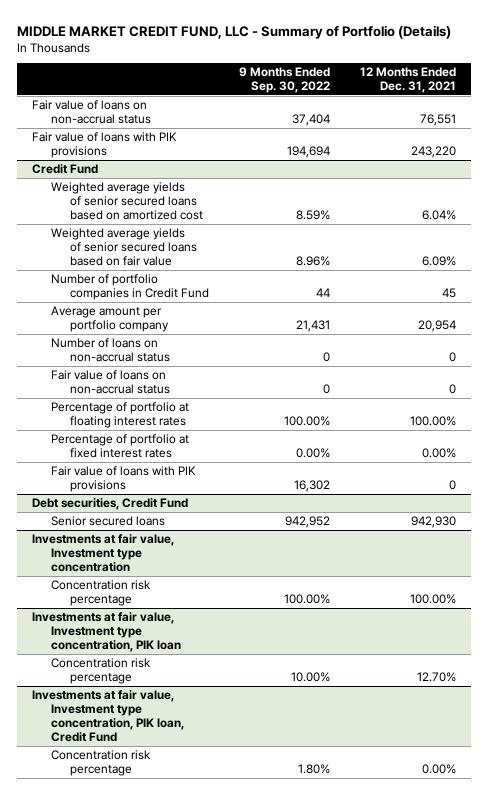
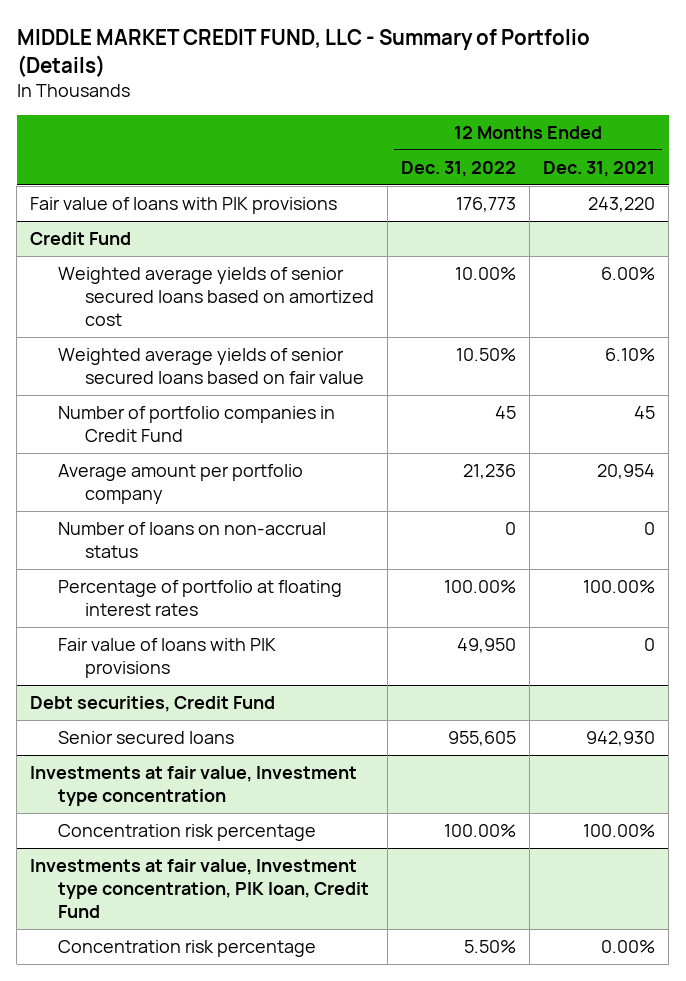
- | 9 Months Ended Sep. 30, 2022 | 12 Months Ended Dec. 31, 2021
+ | 12 Months Ended Dec. 31, 2022 | 12 Months Ended Dec. 31, 2021
- Fair value of loans on non-accrual status | 37,404 | 76,551
@ Credit Fund
- Weighted average yields of senior secured loans based on amortized cost | 8.59% | 6.04%
- Weighted average yields of senior secured loans based on fair value | 8.96% | 6.09%
+ Weighted average yields of senior secured loans based on amortized cost | 10.00% | 6.00%
+ Weighted average yields of senior secured loans based on fair value | 10.50% | 6.10%
- Fair value of loans on non-accrual status | 0 | 0
- Percentage of portfolio at fixed interest rates | 0.00% | 0.00%
- Investments at fair value, Investment type concentration, PIK loan
- Concentration risk percentage | 10.00% | 12.70%

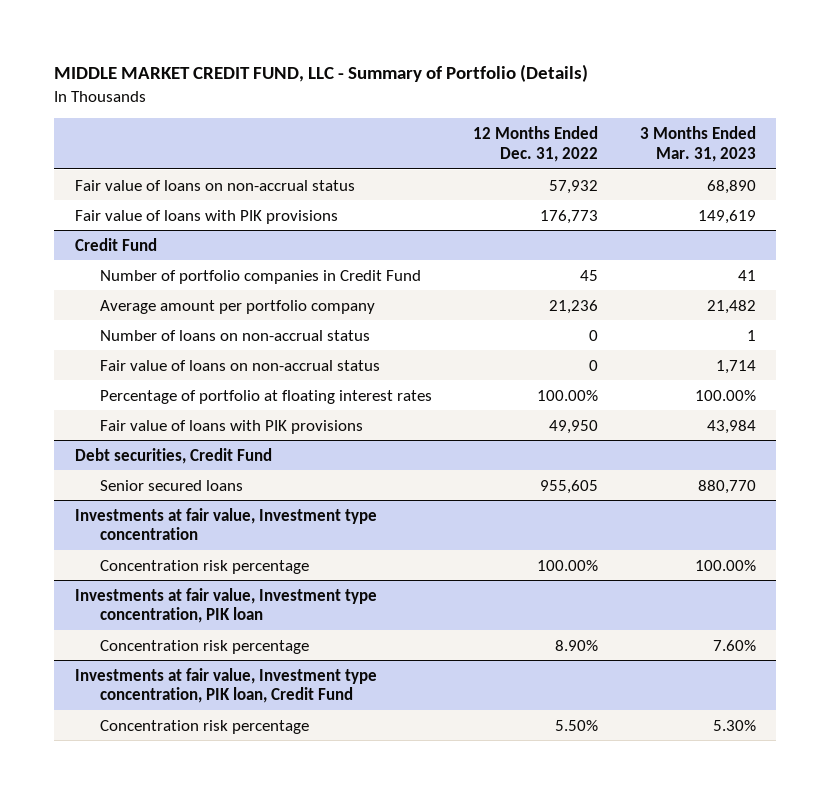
- | 12 Months Ended Dec. 31, 2022 | 12 Months Ended Dec. 31, 2021
+ | 12 Months Ended Dec. 31, 2022 | 3 Months Ended Mar. 31, 2023
+ Fair value of loans on non-accrual status | 57,932 | 68,890
@ Credit Fund
- Weighted average yields of senior secured loans based on amortized cost | 10.00% | 6.00%
- Weighted average yields of senior secured loans based on fair value | 10.50% | 6.10%
+ Fair value of loans on non-accrual status | 0 | 1,714
+ Investments at fair value, Investment type concentration, PIK loan
+ Concentration risk percentage | 8.90% | 7.60%

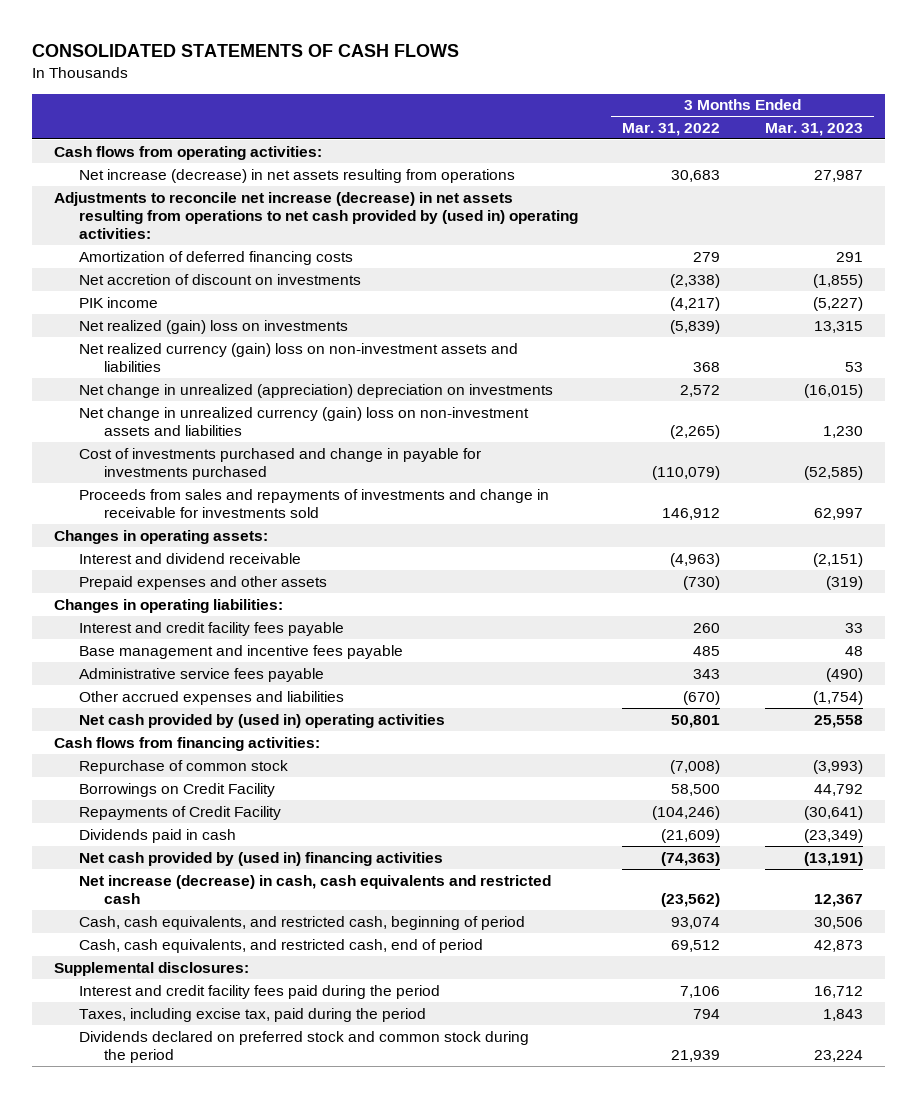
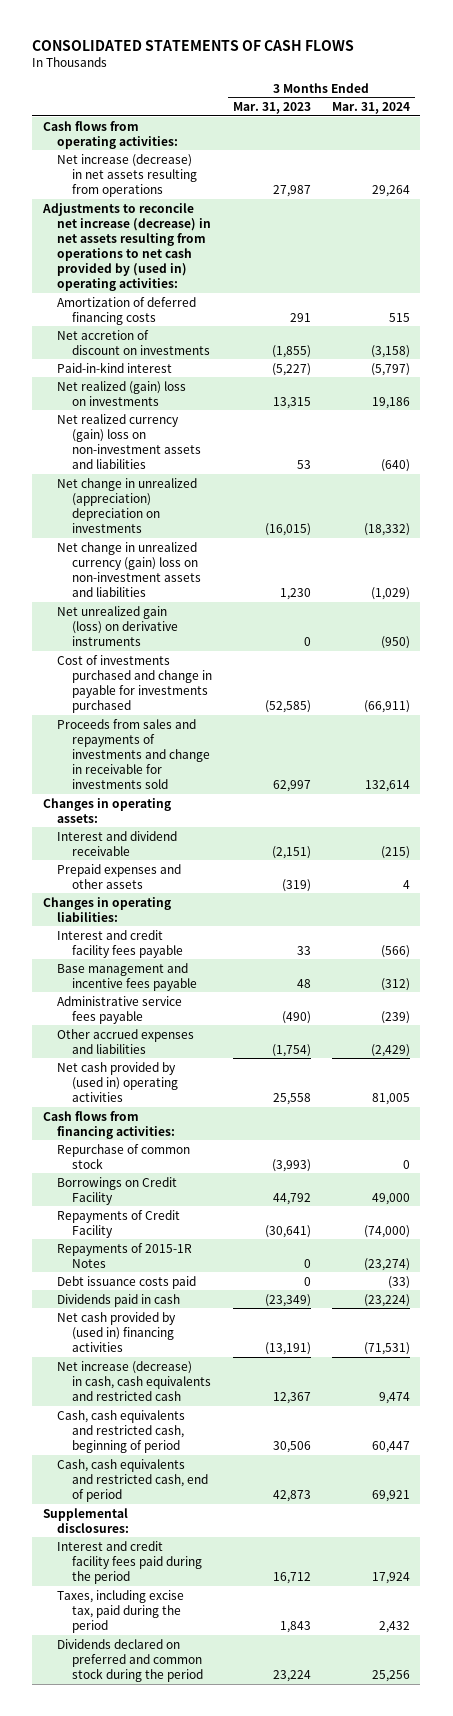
- | 3 Months Ended Mar. 31, 2022 | 3 Months Ended Mar. 31, 2023
+ | 3 Months Ended Mar. 31, 2023 | 3 Months Ended Mar. 31, 2024
- PIK income | (4,217) | (5,227)
+ Paid-in-kind interest | (5,227) | (5,797)
+ Net unrealized gain (loss) on derivative instruments | 0 | (950)
+ Repayments of 2015-1R Notes | 0 | (23,274)
+ Debt issuance costs paid | 0 | (33)
- Cash, cash equivalents, and restricted cash, beginning of period | 93,074 | 30,506
- Cash, cash equivalents, and restricted cash, end of period | 69,512 | 42,873
+ Cash, cash equivalents and restricted cash, beginning of period | 30,506 | 60,447
+ Cash, cash equivalents and restricted cash, end of period | 42,873 | 69,921
- Dividends declared on preferred stock and common stock during the period | 21,939 | 23,224
+ Dividends declared on preferred and common stock during the period | 23,224 | 25,256

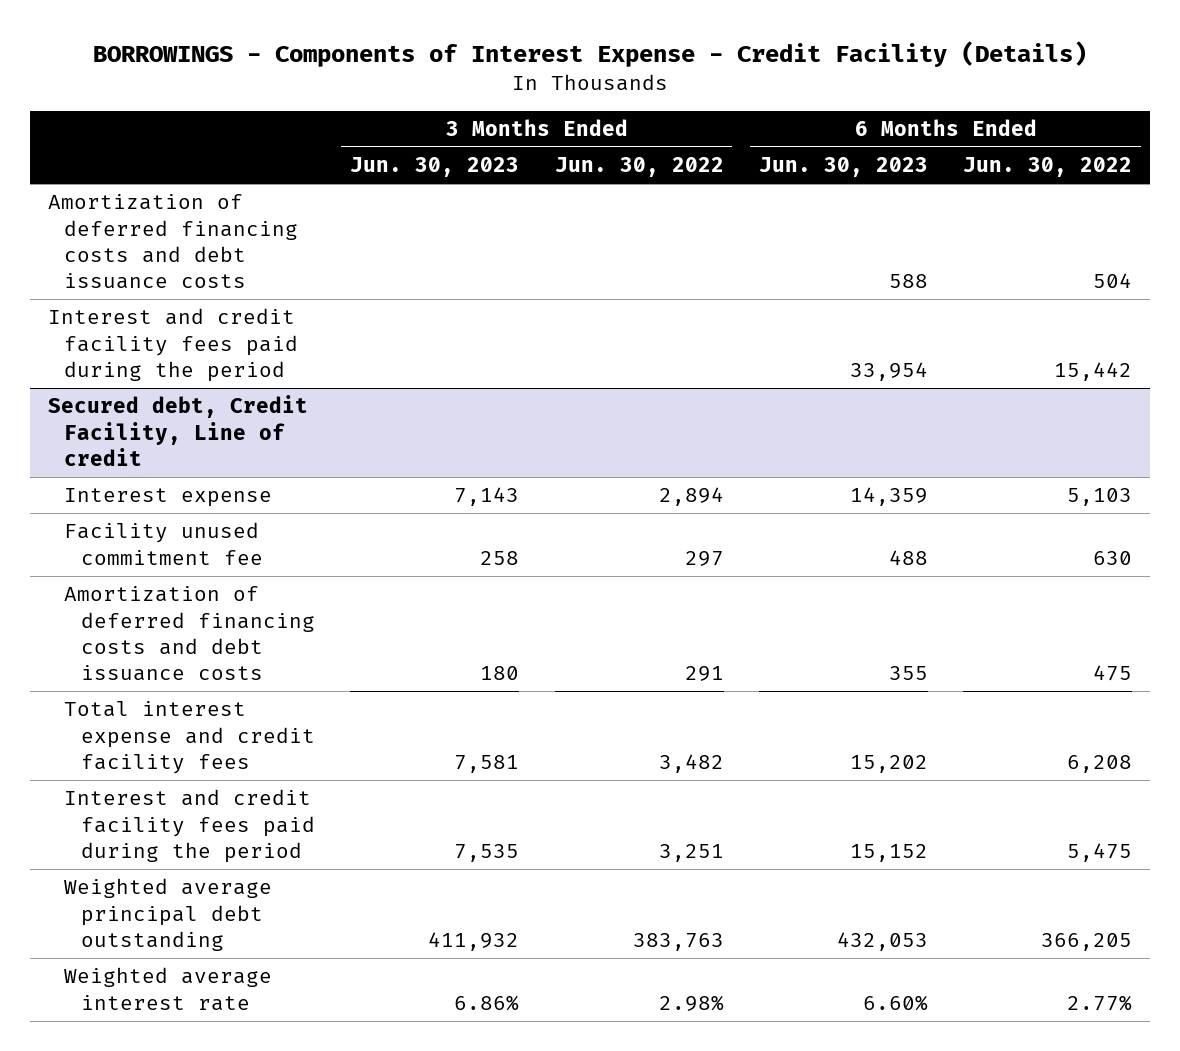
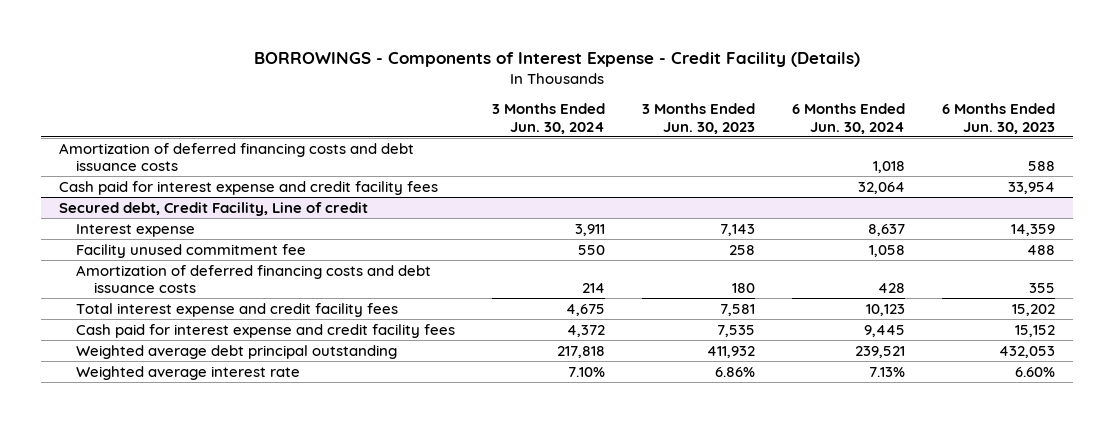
- | 3 Months Ended Jun. 30, 2023 | 3 Months Ended Jun. 30, 2022 | 6 Months Ended Jun. 30, 2023 | 6 Months Ended Jun. 30, 2022
+ | 3 Months Ended Jun. 30, 2024 | 3 Months Ended Jun. 30, 2023 | 6 Months Ended Jun. 30, 2024 | 6 Months Ended Jun. 30, 2023
- Interest and credit facility fees paid during the period | | | 33,954 | 15,442
+ Cash paid for interest expense and credit facility fees | | | 32,064 | 33,954
@ Secured debt, Credit Facility, Line of credit
- Interest and credit facility fees paid during the period | 7,535 | 3,251 | 15,152 | 5,475
- Weighted average principal debt outstanding | 411,932 | 383,763 | 432,053 | 366,205
+ Cash paid for interest expense and credit facility fees | 4,372 | 7,535 | 9,445 | 15,152
+ Weighted average debt principal outstanding | 217,818 | 411,932 | 239,521 | 432,053

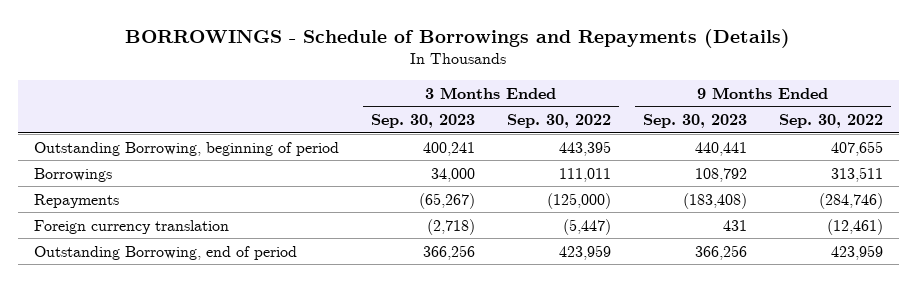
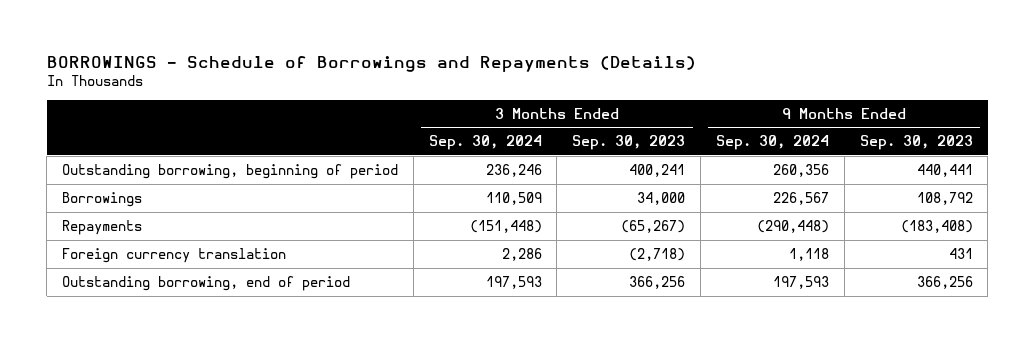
- | 3 Months Ended Sep. 30, 2023 | 3 Months Ended Sep. 30, 2022 | 9 Months Ended Sep. 30, 2023 | 9 Months Ended Sep. 30, 2022
+ | 3 Months Ended Sep. 30, 2024 | 3 Months Ended Sep. 30, 2023 | 9 Months Ended Sep. 30, 2024 | 9 Months Ended Sep. 30, 2023
- Outstanding Borrowing, beginning of period | 400,241 | 443,395 | 440,441 | 407,655
+ Outstanding borrowing, beginning of period | 236,246 | 400,241 | 260,356 | 440,441
- Outstanding Borrowing, end of period | 366,256 | 423,959 | 366,256 | 423,959
+ Outstanding borrowing, end of period | 197,593 | 366,256 | 197,593 | 366,256

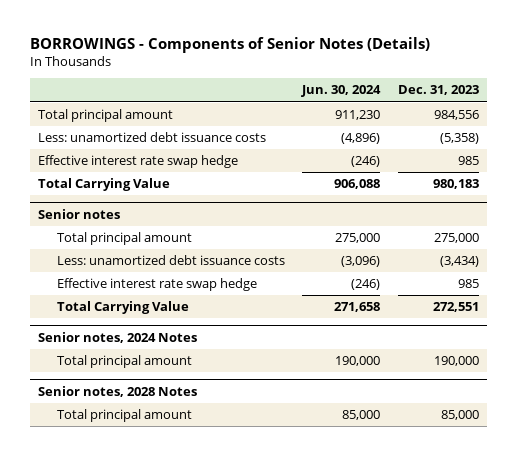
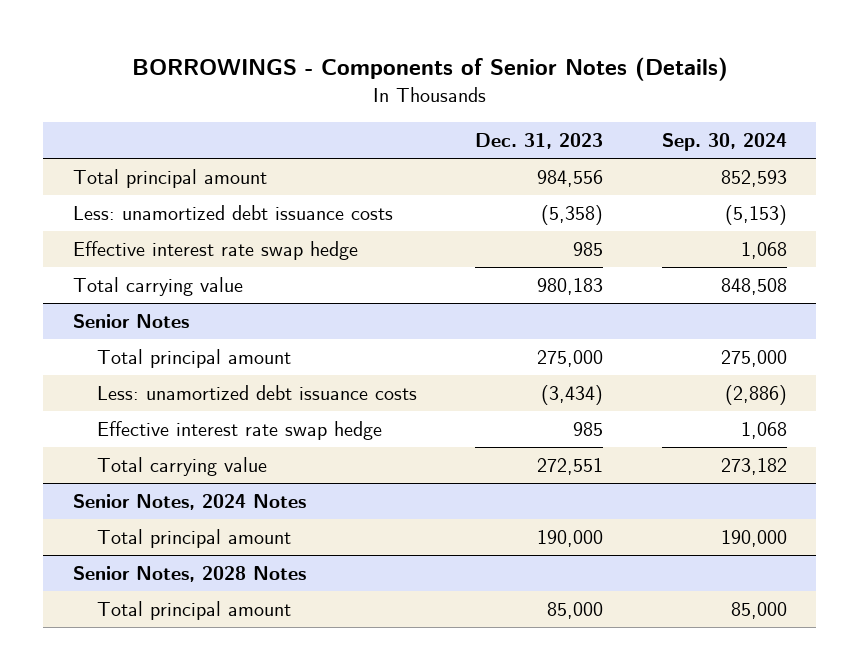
- | Jun. 30, 2024 | Dec. 31, 2023
+ | Dec. 31, 2023 | Sep. 30, 2024
- Total Carrying Value | 906,088 | 980,183
- Senior notes
+ Total carrying value | 980,183 | 848,508
+ Senior Notes
- Total Carrying Value | 271,658 | 272,551
- Senior notes, 2024 Notes
+ Total carrying value | 272,551 | 273,182
+ Senior Notes, 2024 Notes
- Senior notes, 2028 Notes
+ Senior Notes, 2028 Notes

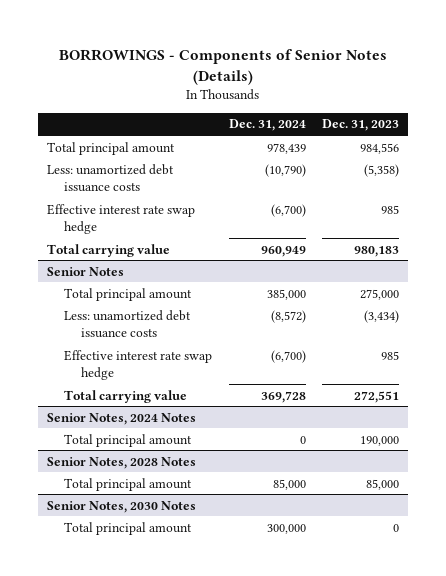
- | Dec. 31, 2023 | Sep. 30, 2024
+ | Dec. 31, 2024 | Dec. 31, 2023
+ Senior Notes, 2030 Notes
+ Total principal amount | 300,000 | 0

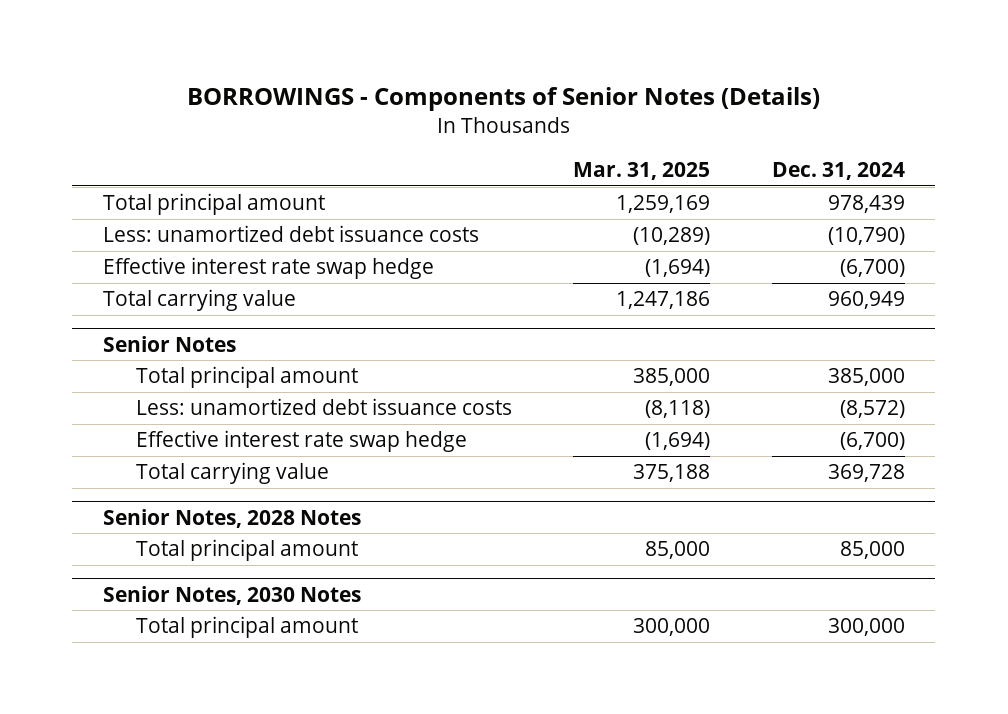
- | Dec. 31, 2024 | Dec. 31, 2023
+ | Mar. 31, 2025 | Dec. 31, 2024
- Senior Notes, 2024 Notes
- Total principal amount | 0 | 190,000

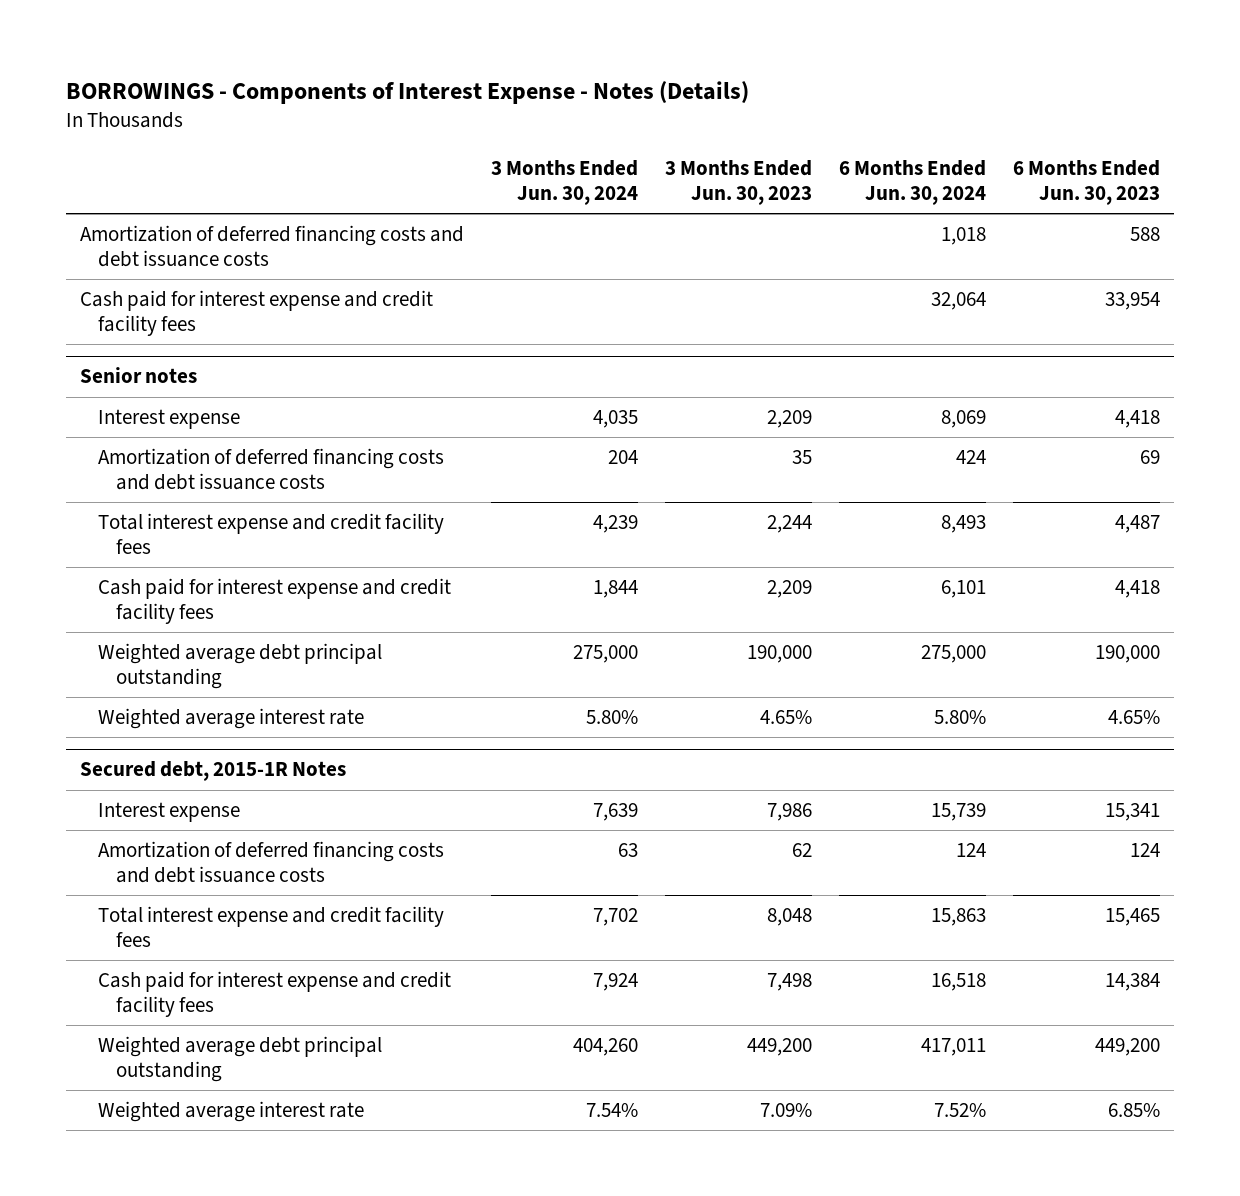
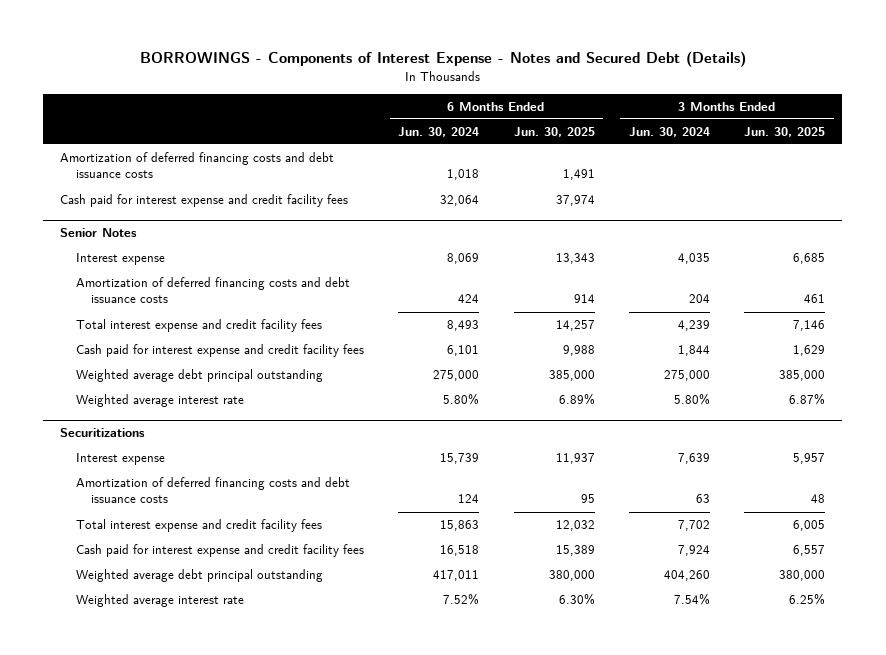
- BORROWINGS - Components of Interest Expense - Notes (Details)
+ BORROWINGS - Components of Interest Expense - Notes and Secured Debt (Details)
- | 3 Months Ended Jun. 30, 2024 | 3 Months Ended Jun. 30, 2023 | 6 Months Ended Jun. 30, 2024 | 6 Months Ended Jun. 30, 2023
+ | 6 Months Ended Jun. 30, 2024 | 6 Months Ended Jun. 30, 2025 | 3 Months Ended Jun. 30, 2024 | 3 Months Ended Jun. 30, 2025
- Senior notes
+ Senior Notes
- Secured debt, 2015-1R Notes
+ Securitizations

